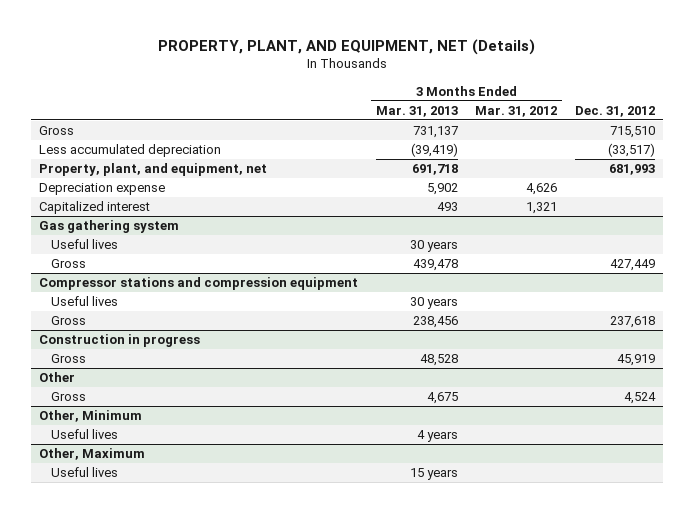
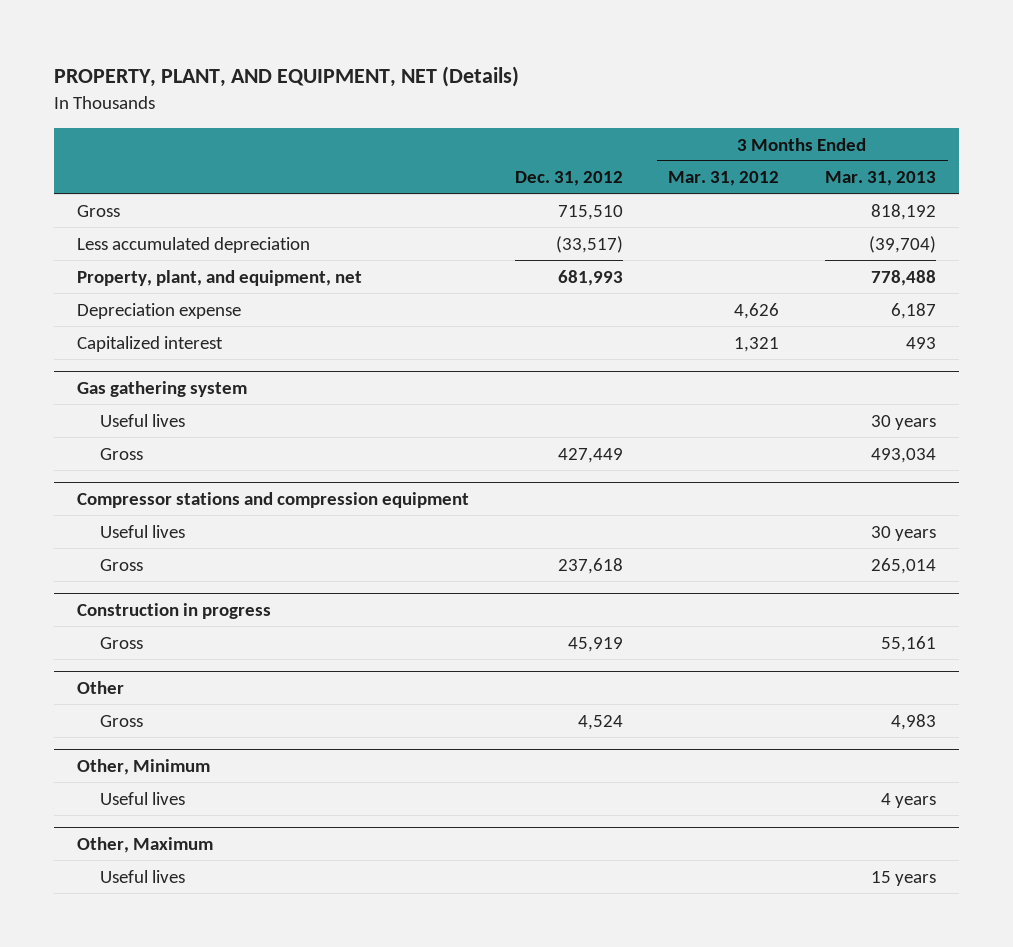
- | 3 Months Ended Mar. 31, 2013 | 3 Months Ended Mar. 31, 2012 | Dec. 31, 2012
+ | Dec. 31, 2012 | 3 Months Ended Mar. 31, 2012 | 3 Months Ended Mar. 31, 2013
- Gross | 731,137 | | 715,510
- Less accumulated depreciation | (39,419) | | (33,517)
- Property, plant, and equipment, net | 691,718 | | 681,993
- Depreciation expense | 5,902 | 4,626 |
+ Gross | 715,510 | | 818,192
+ Less accumulated depreciation | (33,517) | | (39,704)
+ Property, plant, and equipment, net | 681,993 | | 778,488
+ Depreciation expense | | 4,626 | 6,187
@ Gas gathering system
- Gross | 439,478 | | 427,449
+ Gross | 427,449 | | 493,034
@ Compressor stations and compression equipment
- Gross | 238,456 | | 237,618
+ Gross | 237,618 | | 265,014
@ Construction in progress
- Gross | 48,528 | | 45,919
+ Gross | 45,919 | | 55,161
@ Other
- Gross | 4,675 | | 4,524
+ Gross | 4,524 | | 4,983

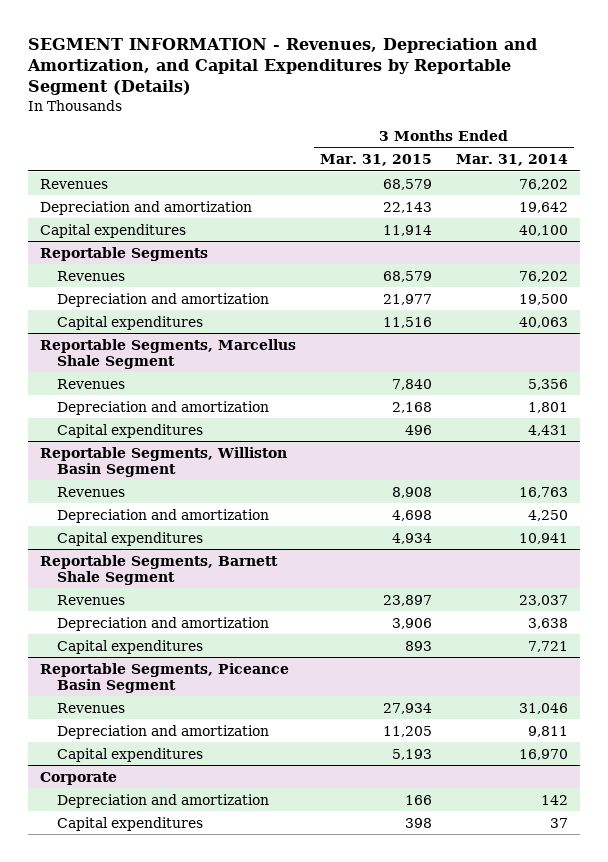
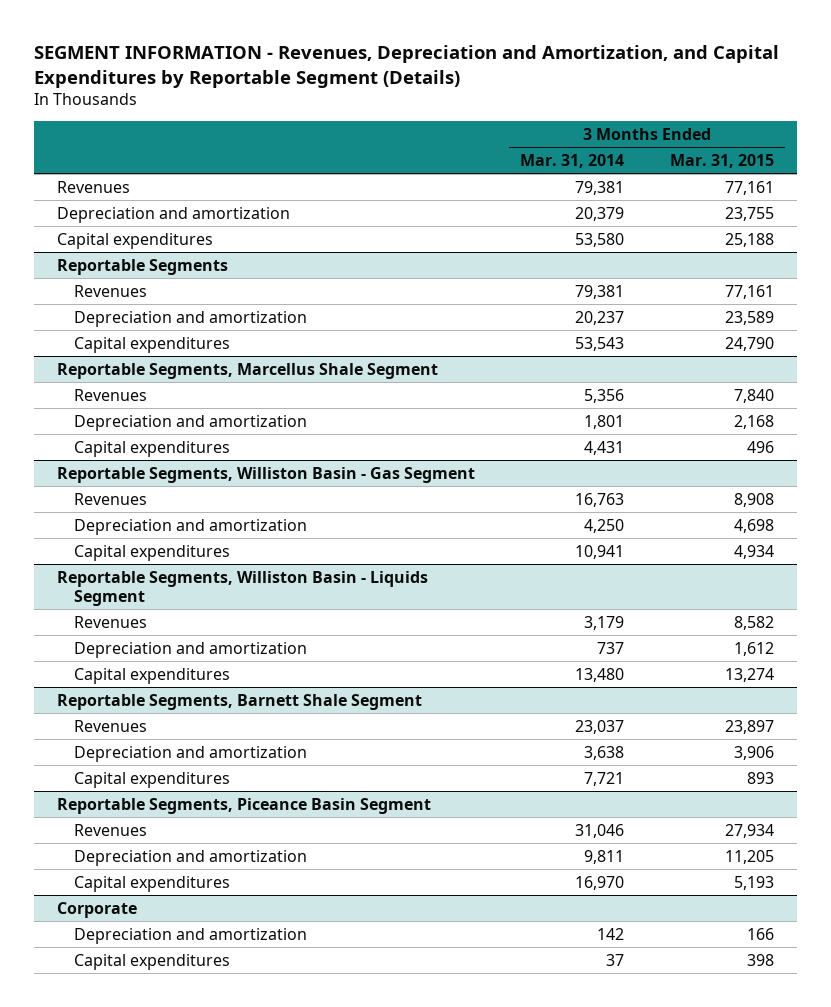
- | 3 Months Ended Mar. 31, 2015 | 3 Months Ended Mar. 31, 2014
+ | 3 Months Ended Mar. 31, 2014 | 3 Months Ended Mar. 31, 2015
- Revenues | 68,579 | 76,202
- Depreciation and amortization | 22,143 | 19,642
- Capital expenditures | 11,914 | 40,100
+ Revenues | 79,381 | 77,161
+ Depreciation and amortization | 20,379 | 23,755
+ Capital expenditures | 53,580 | 25,188
@ Reportable Segments
- Revenues | 68,579 | 76,202
- Depreciation and amortization | 21,977 | 19,500
- Capital expenditures | 11,516 | 40,063
+ Revenues | 79,381 | 77,161
+ Depreciation and amortization | 20,237 | 23,589
+ Capital expenditures | 53,543 | 24,790
- Reportable Segments, Williston Basin Segment
+ Reportable Segments, Williston Basin - Gas Segment
+ Reportable Segments, Williston Basin - Liquids Segment
+ Revenues | 3,179 | 8,582
+ Depreciation and amortization | 737 | 1,612
+ Capital expenditures | 13,480 | 13,274

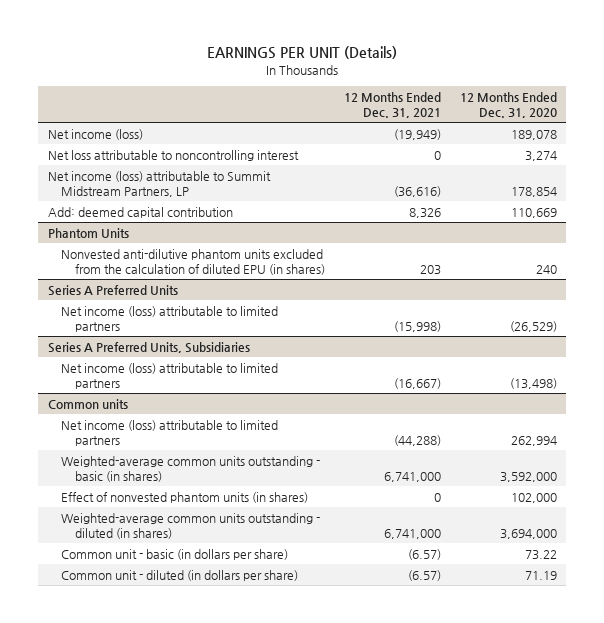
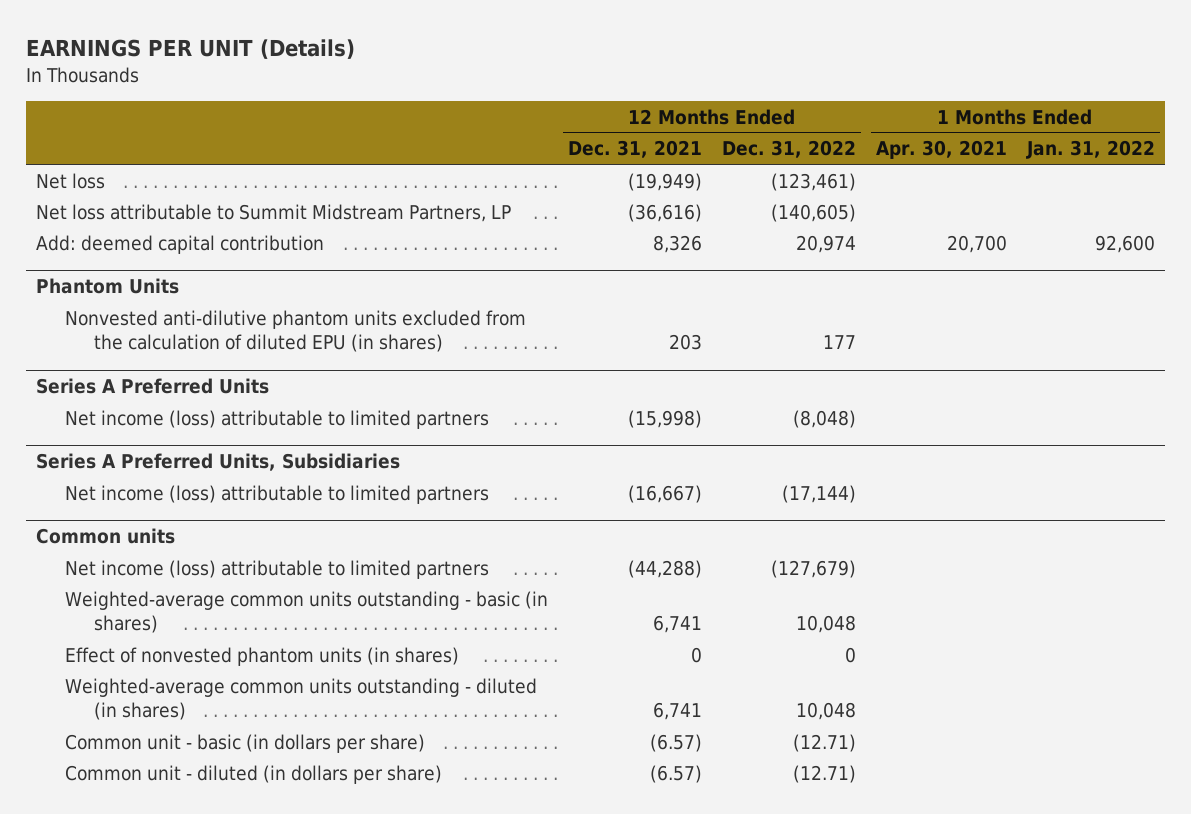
- | 12 Months Ended Dec. 31, 2021 | 12 Months Ended Dec. 31, 2020
+ | 12 Months Ended Dec. 31, 2021 | 12 Months Ended Dec. 31, 2022 | 1 Months Ended Apr. 30, 2021 | 1 Months Ended Jan. 31, 2022
- Net income (loss) | (19,949) | 189,078
- Net loss attributable to noncontrolling interest | 0 | 3,274
- Net income (loss) attributable to Summit Midstream Partners, LP | (36,616) | 178,854
+ Net loss | (19,949) | (123,461) | |
+ Net loss attributable to Summit Midstream Partners, LP | (36,616) | (140,605) | |
@ Common units
- Weighted-average common units outstanding - basic (in shares) | 6,741,000 | 3,592,000
+ Weighted-average common units outstanding - basic (in shares) | 6,741 | 10,048 | |
- Weighted-average common units outstanding - diluted (in shares) | 6,741,000 | 3,694,000
+ Weighted-average common units outstanding - diluted (in shares) | 6,741 | 10,048 | |

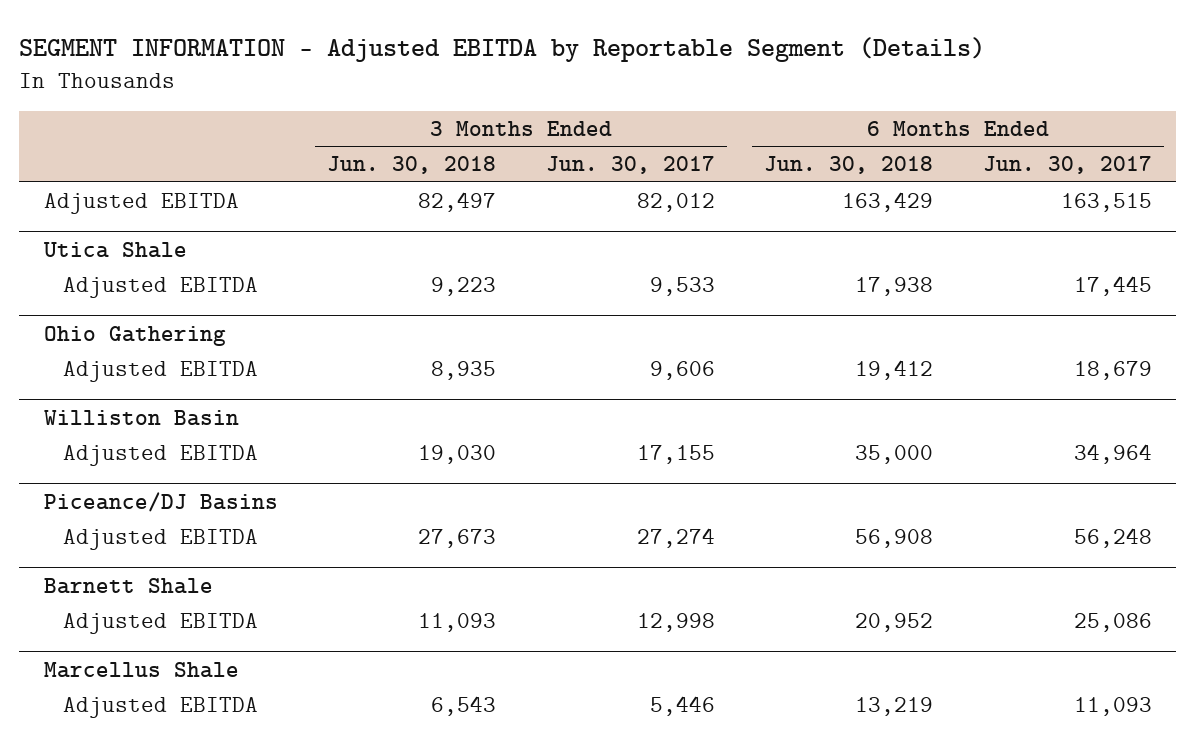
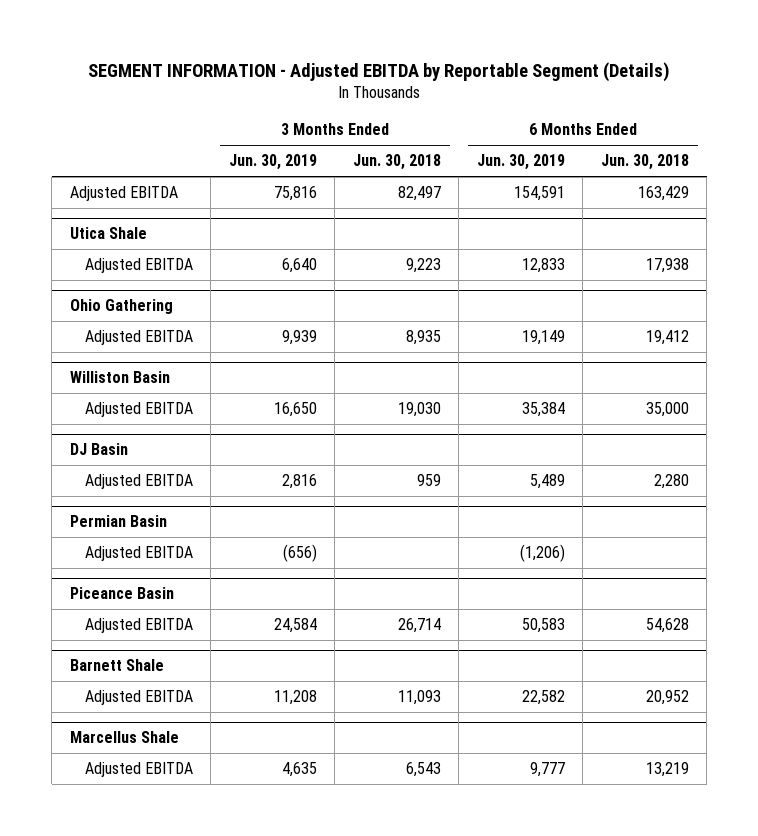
- | 3 Months Ended Jun. 30, 2018 | 3 Months Ended Jun. 30, 2017 | 6 Months Ended Jun. 30, 2018 | 6 Months Ended Jun. 30, 2017
+ | 3 Months Ended Jun. 30, 2019 | 3 Months Ended Jun. 30, 2018 | 6 Months Ended Jun. 30, 2019 | 6 Months Ended Jun. 30, 2018
- Piceance/DJ Basins
- Adjusted EBITDA | 27,673 | 27,274 | 56,908 | 56,248
+ DJ Basin
+ Adjusted EBITDA | 2,816 | 959 | 5,489 | 2,280
+ Permian Basin
+ Adjusted EBITDA | (656) | | (1,206) |
+ Piceance Basin
+ Adjusted EBITDA | 24,584 | 26,714 | 50,583 | 54,628

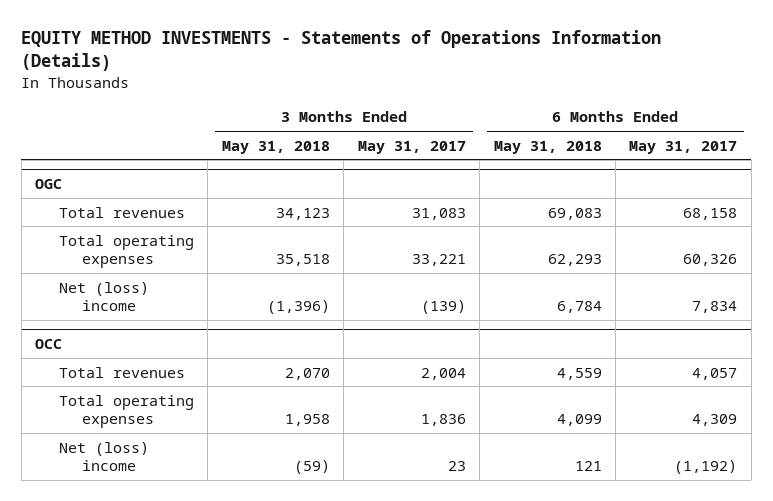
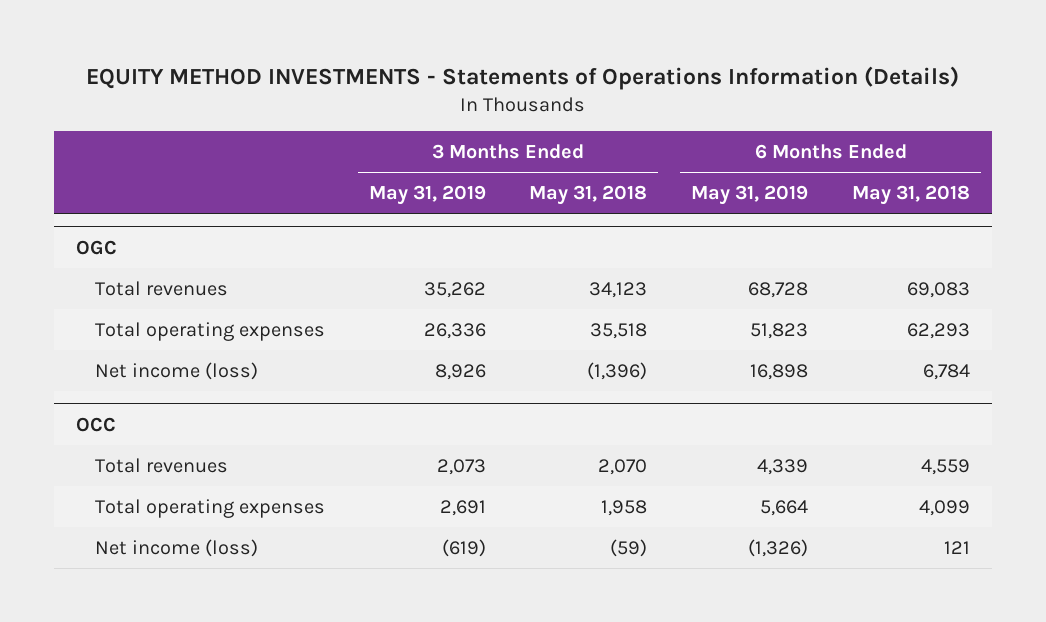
- | 3 Months Ended May 31, 2018 | 3 Months Ended May 31, 2017 | 6 Months Ended May 31, 2018 | 6 Months Ended May 31, 2017
+ | 3 Months Ended May 31, 2019 | 3 Months Ended May 31, 2018 | 6 Months Ended May 31, 2019 | 6 Months Ended May 31, 2018
@ OGC
- Net (loss) income | (1,396) | (139) | 6,784 | 7,834
+ Net income (loss) | 8,926 | (1,396) | 16,898 | 6,784
@ OCC
- Net (loss) income | (59) | 23 | 121 | (1,192)
+ Net income (loss) | (619) | (59) | (1,326) | 121

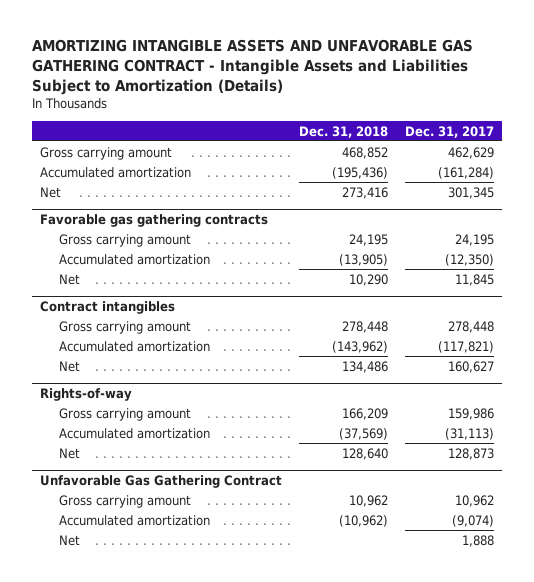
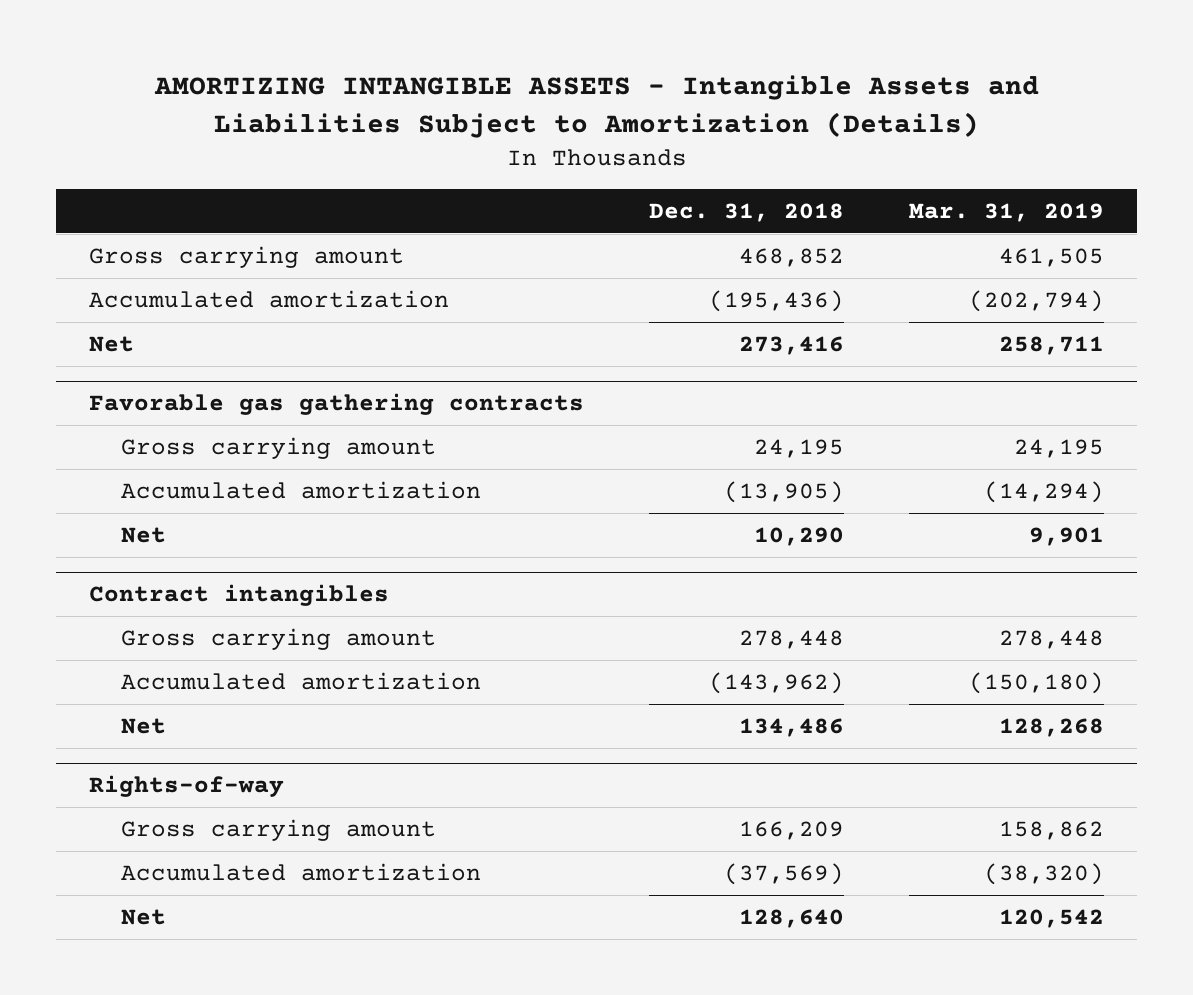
- AMORTIZING INTANGIBLE ASSETS AND UNFAVORABLE GAS GATHERING CONTRACT - Intangible Assets and Liabilities Subject to Amortization (Details)
+ AMORTIZING INTANGIBLE ASSETS - Intangible Assets and Liabilities Subject to Amortization (Details)
- | Dec. 31, 2018 | Dec. 31, 2017
+ | Dec. 31, 2018 | Mar. 31, 2019
- Unfavorable Gas Gathering Contract
- Gross carrying amount | 10,962 | 10,962
- Accumulated amortization | (10,962) | (9,074)
- Net | | 1,888

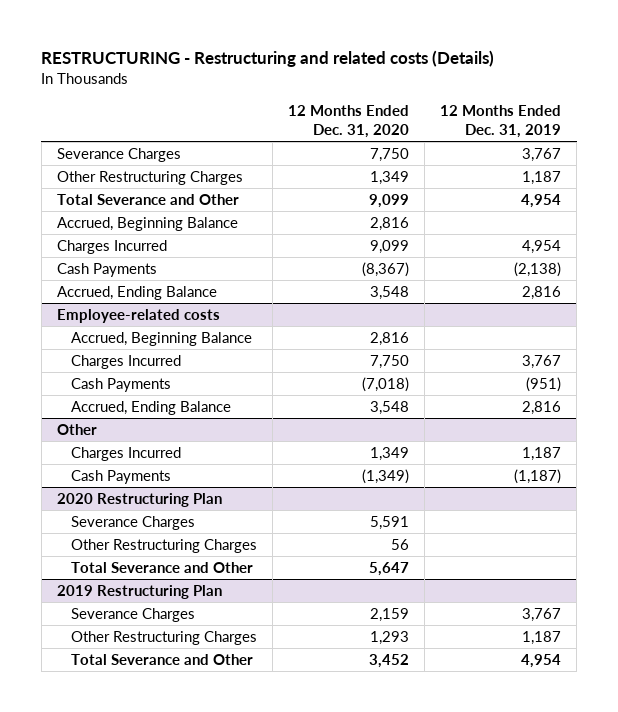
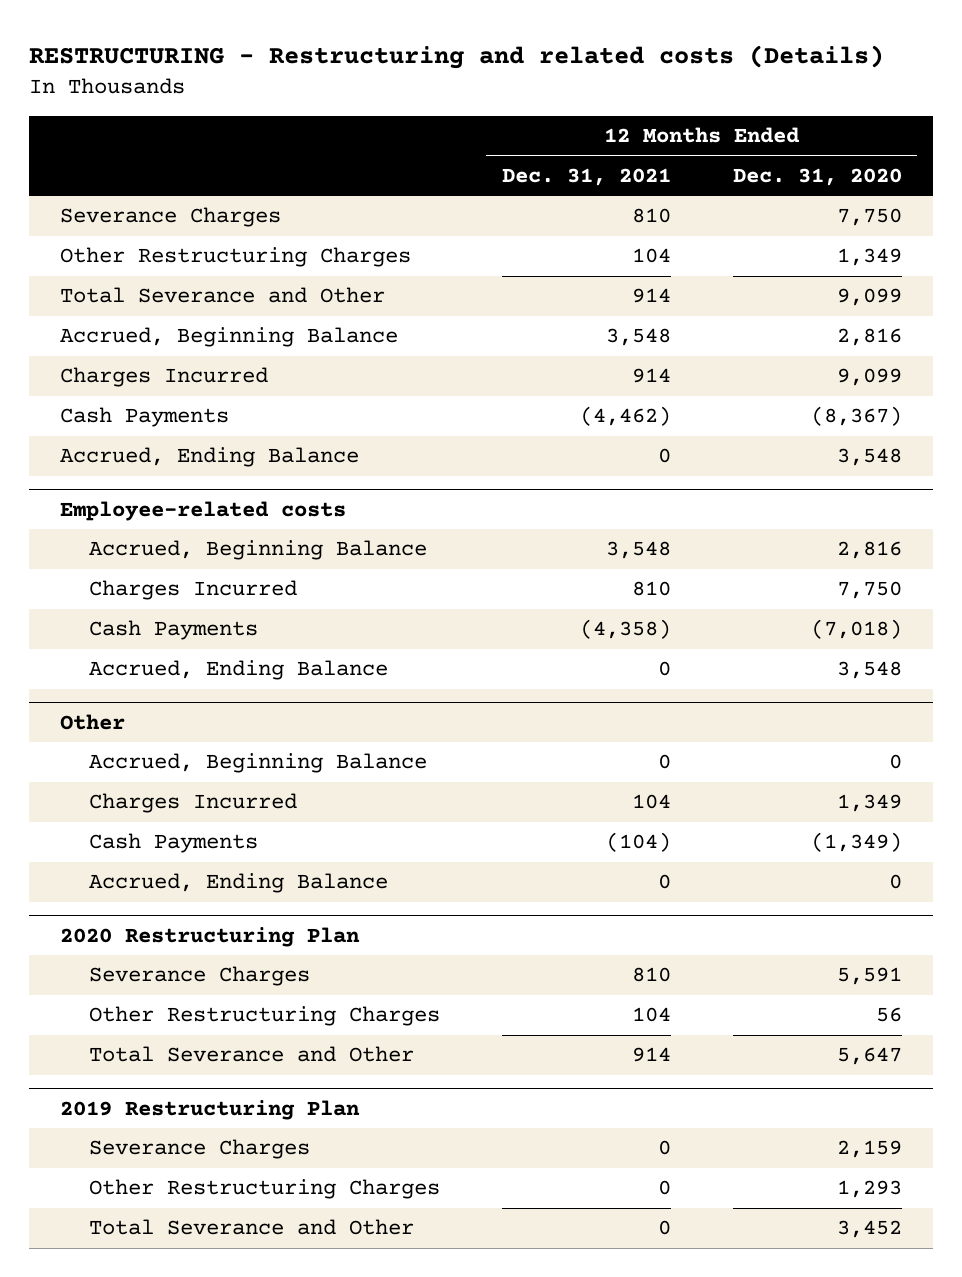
- | 12 Months Ended Dec. 31, 2020 | 12 Months Ended Dec. 31, 2019
+ | 12 Months Ended Dec. 31, 2021 | 12 Months Ended Dec. 31, 2020
@ Other
+ Accrued, Beginning Balance | 0 | 0
+ Accrued, Ending Balance | 0 | 0

